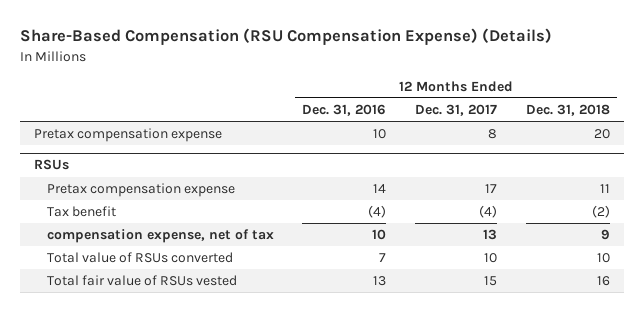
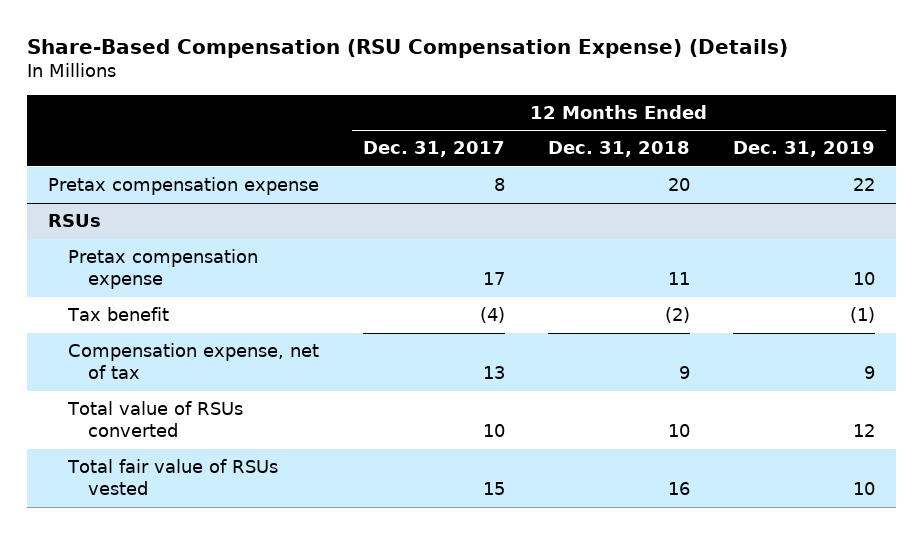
- | 12 Months Ended Dec. 31, 2016 | 12 Months Ended Dec. 31, 2017 | 12 Months Ended Dec. 31, 2018
+ | 12 Months Ended Dec. 31, 2017 | 12 Months Ended Dec. 31, 2018 | 12 Months Ended Dec. 31, 2019
@ RSUs
- compensation expense, net of tax | 10 | 13 | 9
+ Compensation expense, net of tax | 13 | 9 | 9

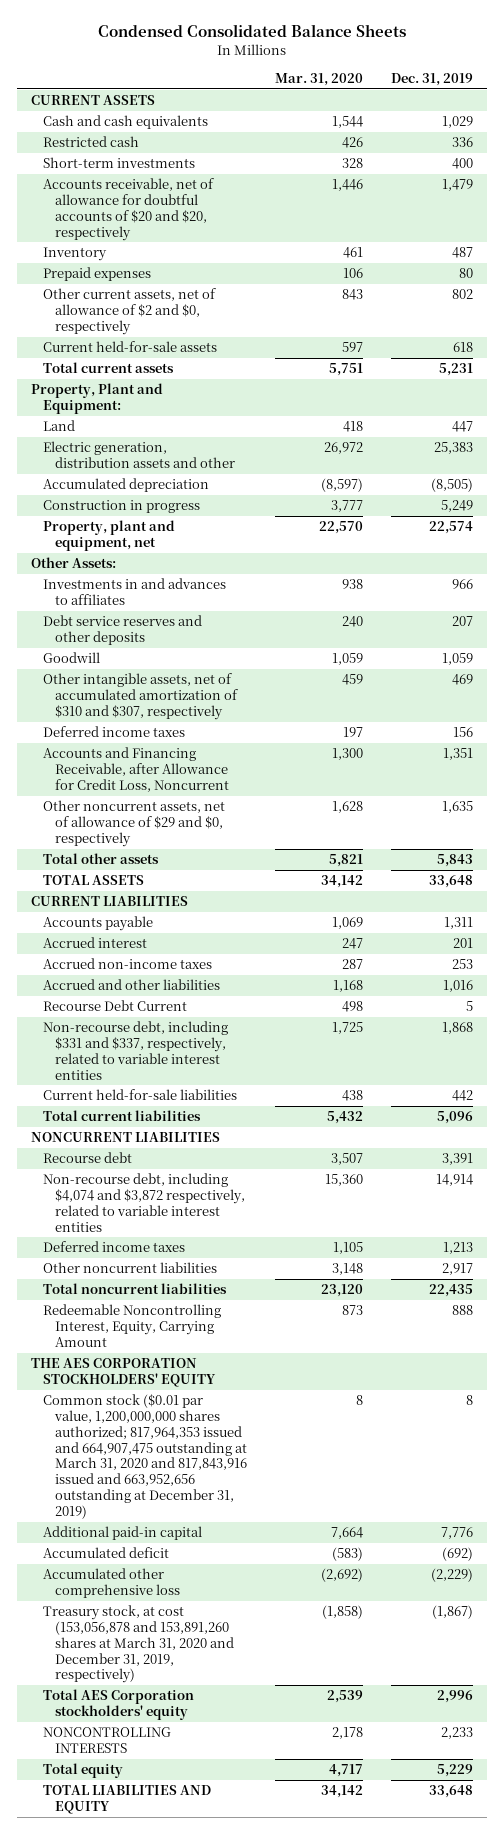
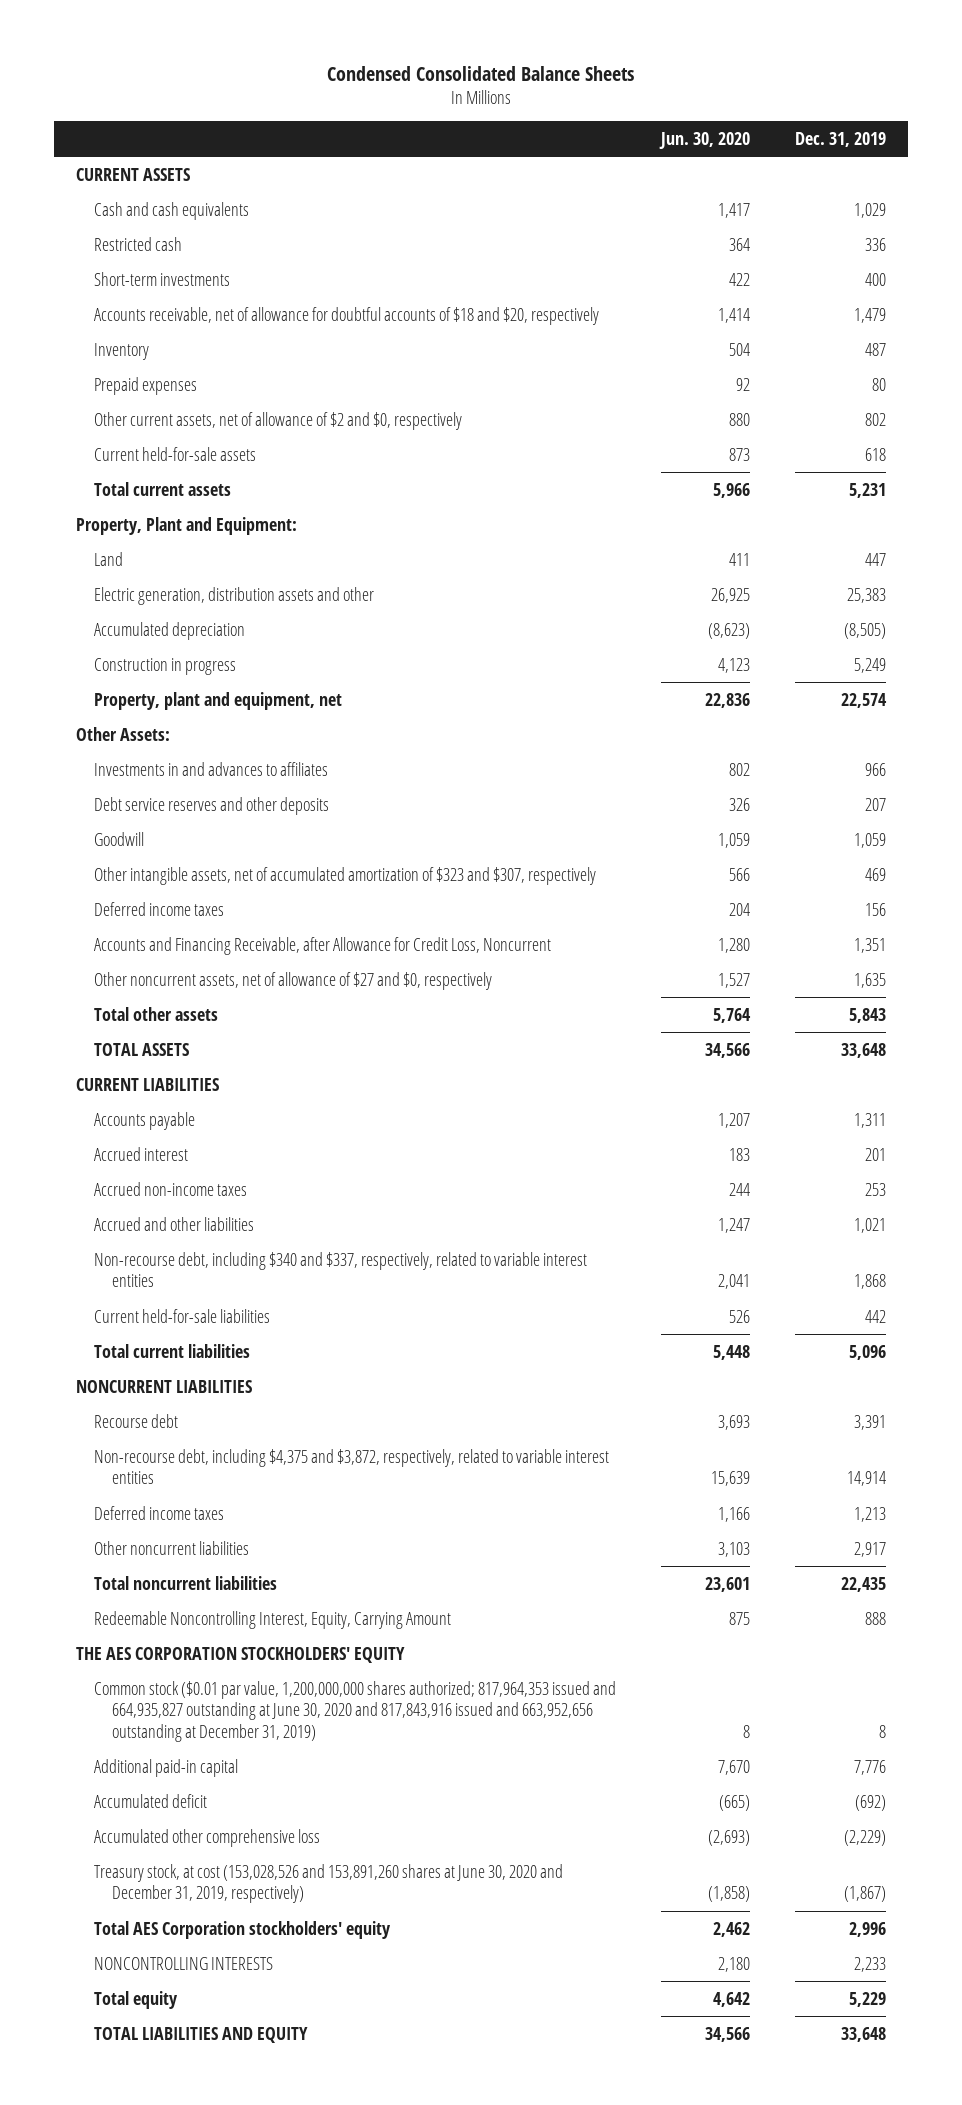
- | Mar. 31, 2020 | Dec. 31, 2019
+ | Jun. 30, 2020 | Dec. 31, 2019
- Accounts receivable, net of allowance for doubtful accounts of $20 and $20, respectively | 1,446 | 1,479
+ Accounts receivable, net of allowance for doubtful accounts of $18 and $20, respectively | 1,414 | 1,479
- Other intangible assets, net of accumulated amortization of $310 and $307, respectively | 459 | 469
+ Other intangible assets, net of accumulated amortization of $323 and $307, respectively | 566 | 469
- Other noncurrent assets, net of allowance of $29 and $0, respectively | 1,628 | 1,635
+ Other noncurrent assets, net of allowance of $27 and $0, respectively | 1,527 | 1,635
- Accrued and other liabilities | 1,168 | 1,016
- Recourse Debt Current | 498 | 5
- Non-recourse debt, including $331 and $337, respectively, related to variable interest entities | 1,725 | 1,868
+ Accrued and other liabilities | 1,247 | 1,021
+ Non-recourse debt, including $340 and $337, respectively, related to variable interest entities | 2,041 | 1,868
- Non-recourse debt, including $4,074 and $3,872 respectively, related to variable interest entities | 15,360 | 14,914
+ Non-recourse debt, including $4,375 and $3,872, respectively, related to variable interest entities | 15,639 | 14,914
- Common stock ($0.01 par value, 1,200,000,000 shares authorized; 817,964,353 issued and 664,907,475 outstanding at March 31, 2020 and 817,843,916 issued and 663,952,656 outstanding at December 31, 2019) | 8 | 8
+ Common stock ($0.01 par value, 1,200,000,000 shares authorized; 817,964,353 issued and 664,935,827 outstanding at June 30, 2020 and 817,843,916 issued and 663,952,656 outstanding at December 31, 2019) | 8 | 8
- Treasury stock, at cost (153,056,878 and 153,891,260 shares at March 31, 2020 and December 31, 2019, respectively) | (1,858) | (1,867)
+ Treasury stock, at cost (153,028,526 and 153,891,260 shares at June 30, 2020 and December 31, 2019, respectively) | (1,858) | (1,867)

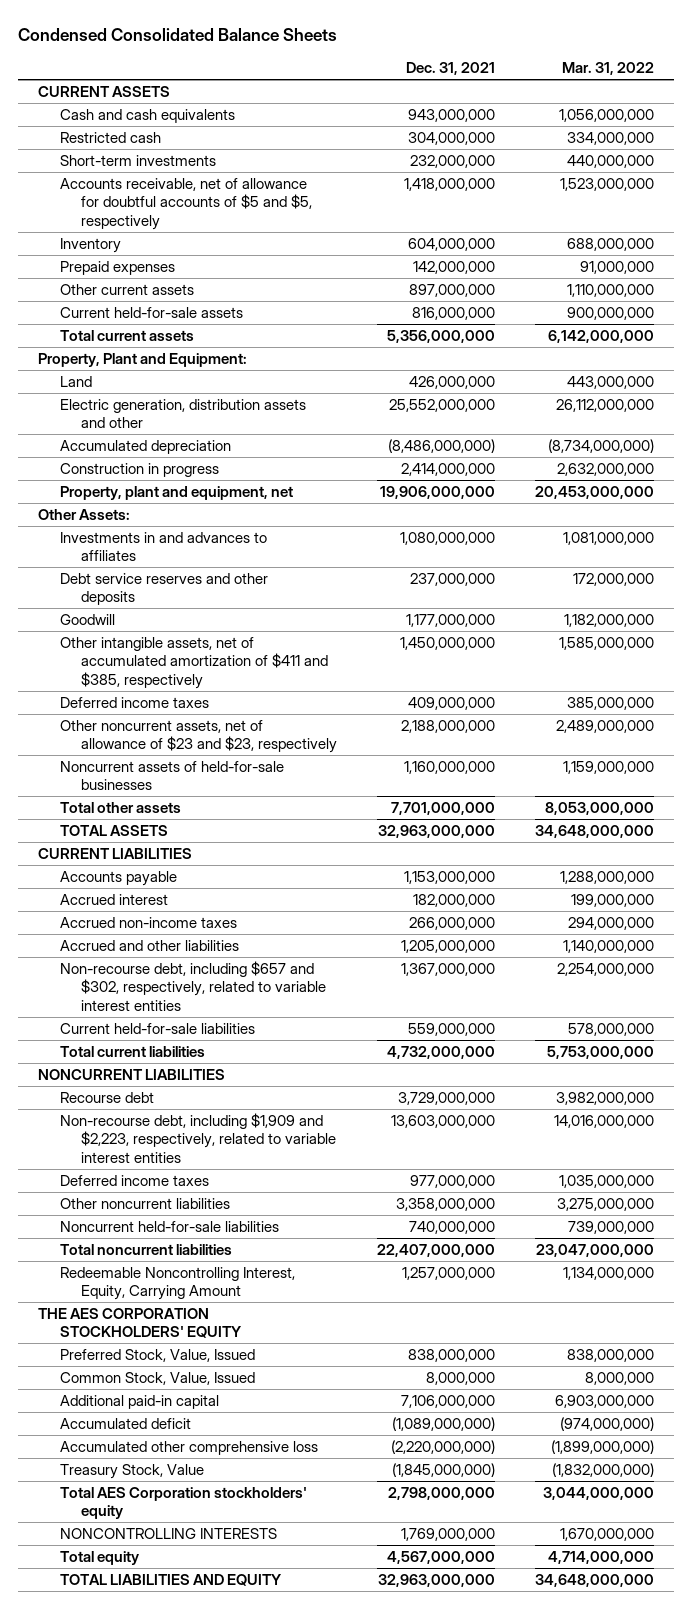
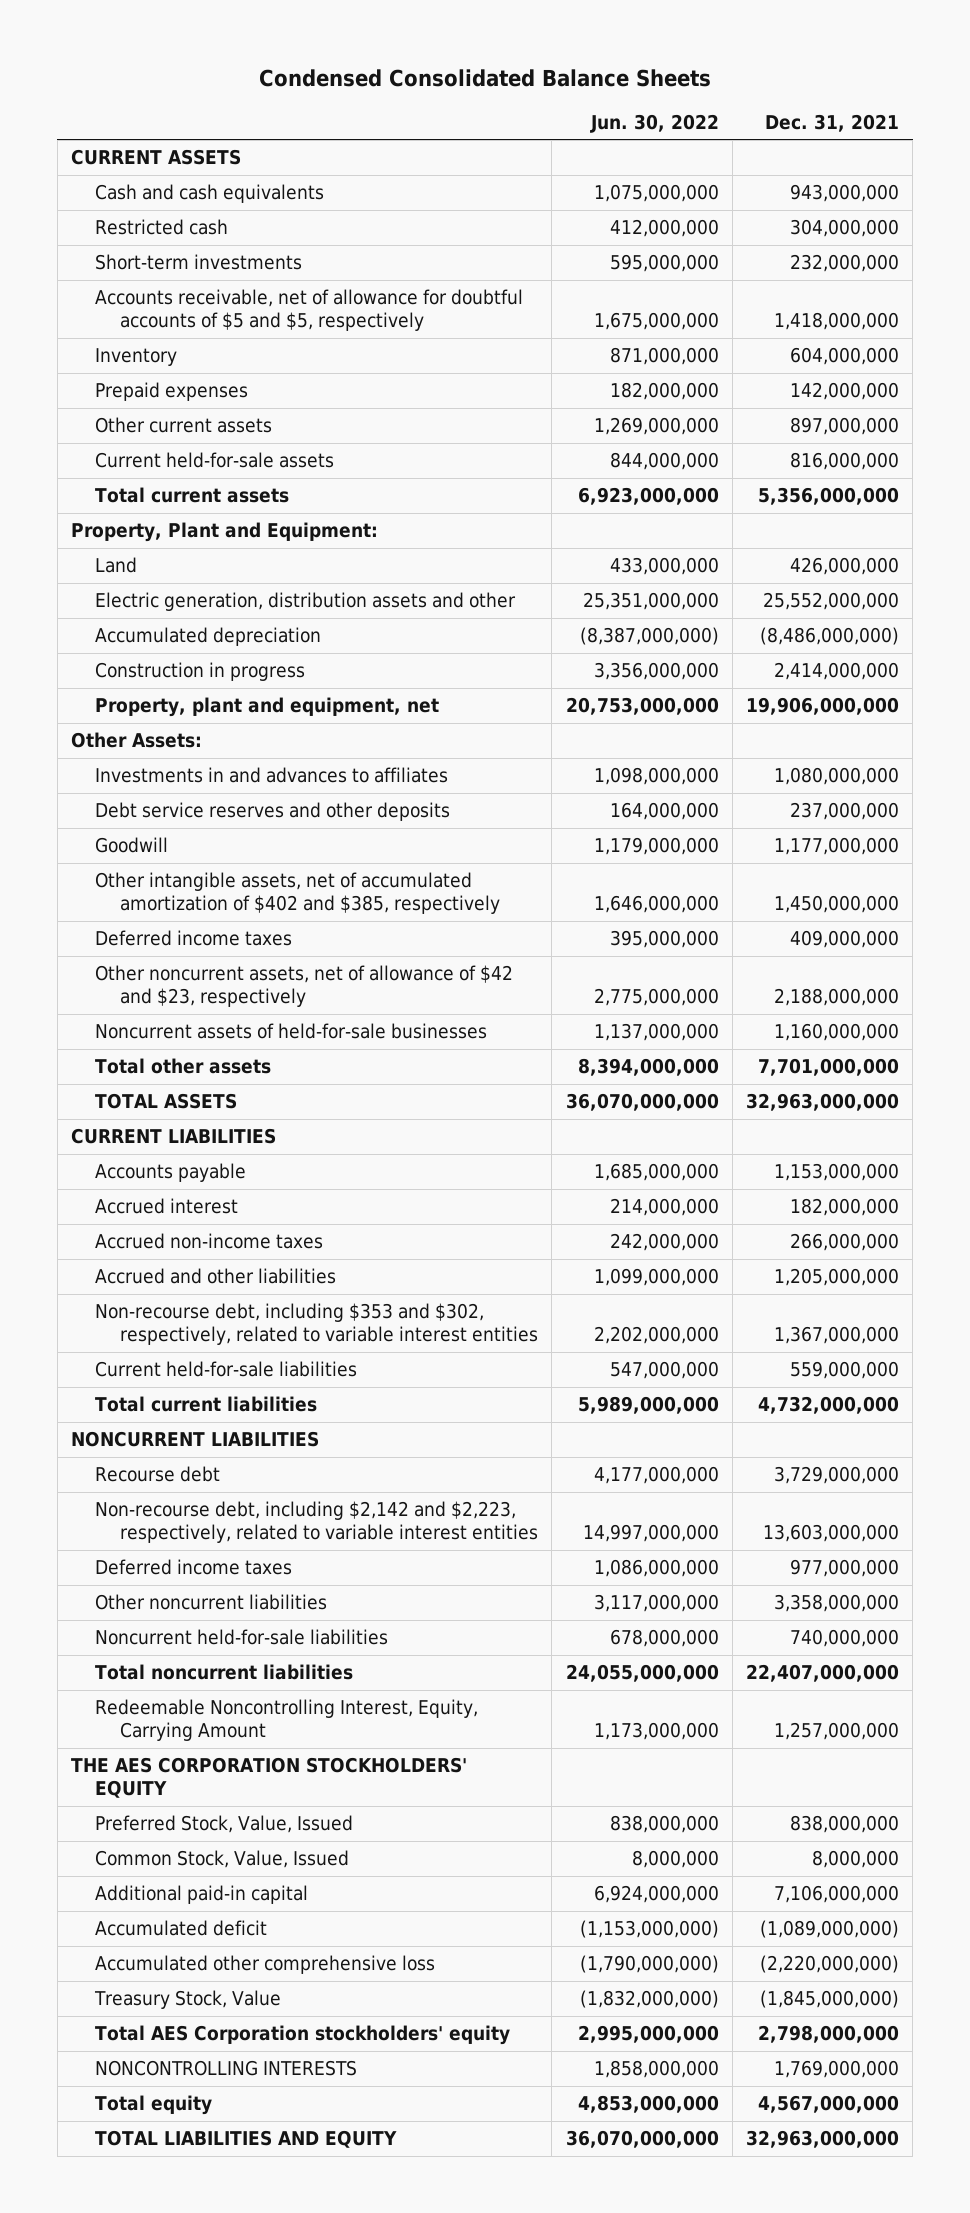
- | Dec. 31, 2021 | Mar. 31, 2022
+ | Jun. 30, 2022 | Dec. 31, 2021
- Other intangible assets, net of accumulated amortization of $411 and $385, respectively | 1,450,000,000 | 1,585,000,000
+ Other intangible assets, net of accumulated amortization of $402 and $385, respectively | 1,646,000,000 | 1,450,000,000
- Other noncurrent assets, net of allowance of $23 and $23, respectively | 2,188,000,000 | 2,489,000,000
+ Other noncurrent assets, net of allowance of $42 and $23, respectively | 2,775,000,000 | 2,188,000,000
- Non-recourse debt, including $657 and $302, respectively, related to variable interest entities | 1,367,000,000 | 2,254,000,000
+ Non-recourse debt, including $353 and $302, respectively, related to variable interest entities | 2,202,000,000 | 1,367,000,000
- Non-recourse debt, including $1,909 and $2,223, respectively, related to variable interest entities | 13,603,000,000 | 14,016,000,000
+ Non-recourse debt, including $2,142 and $2,223, respectively, related to variable interest entities | 14,997,000,000 | 13,603,000,000

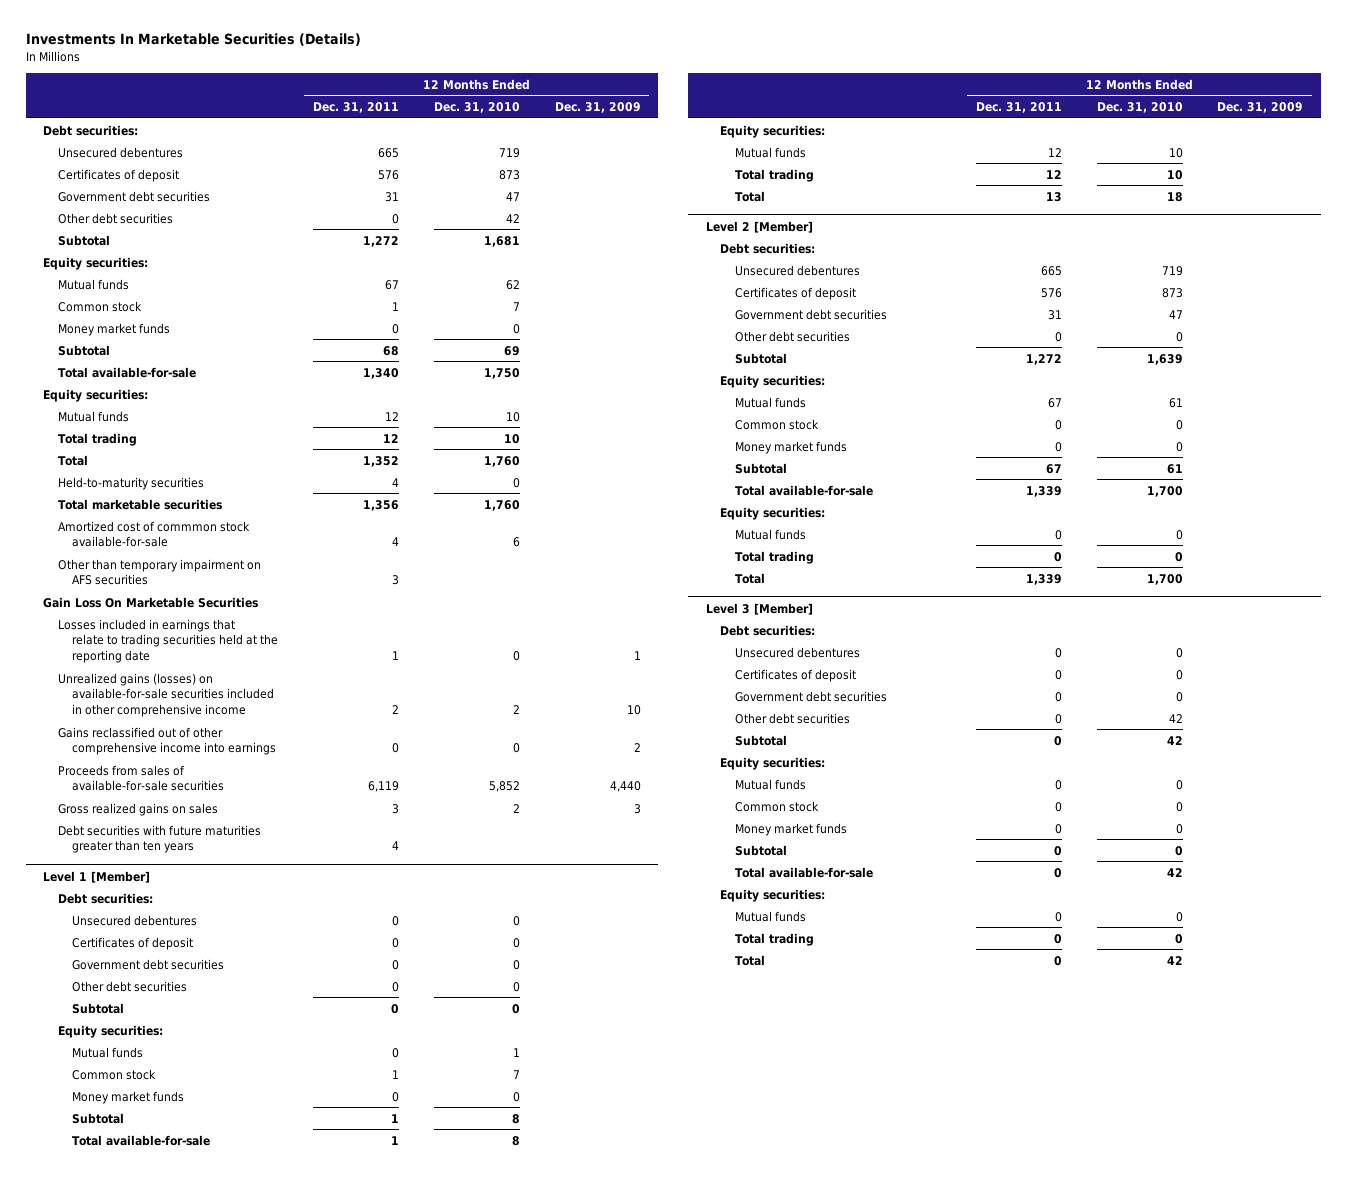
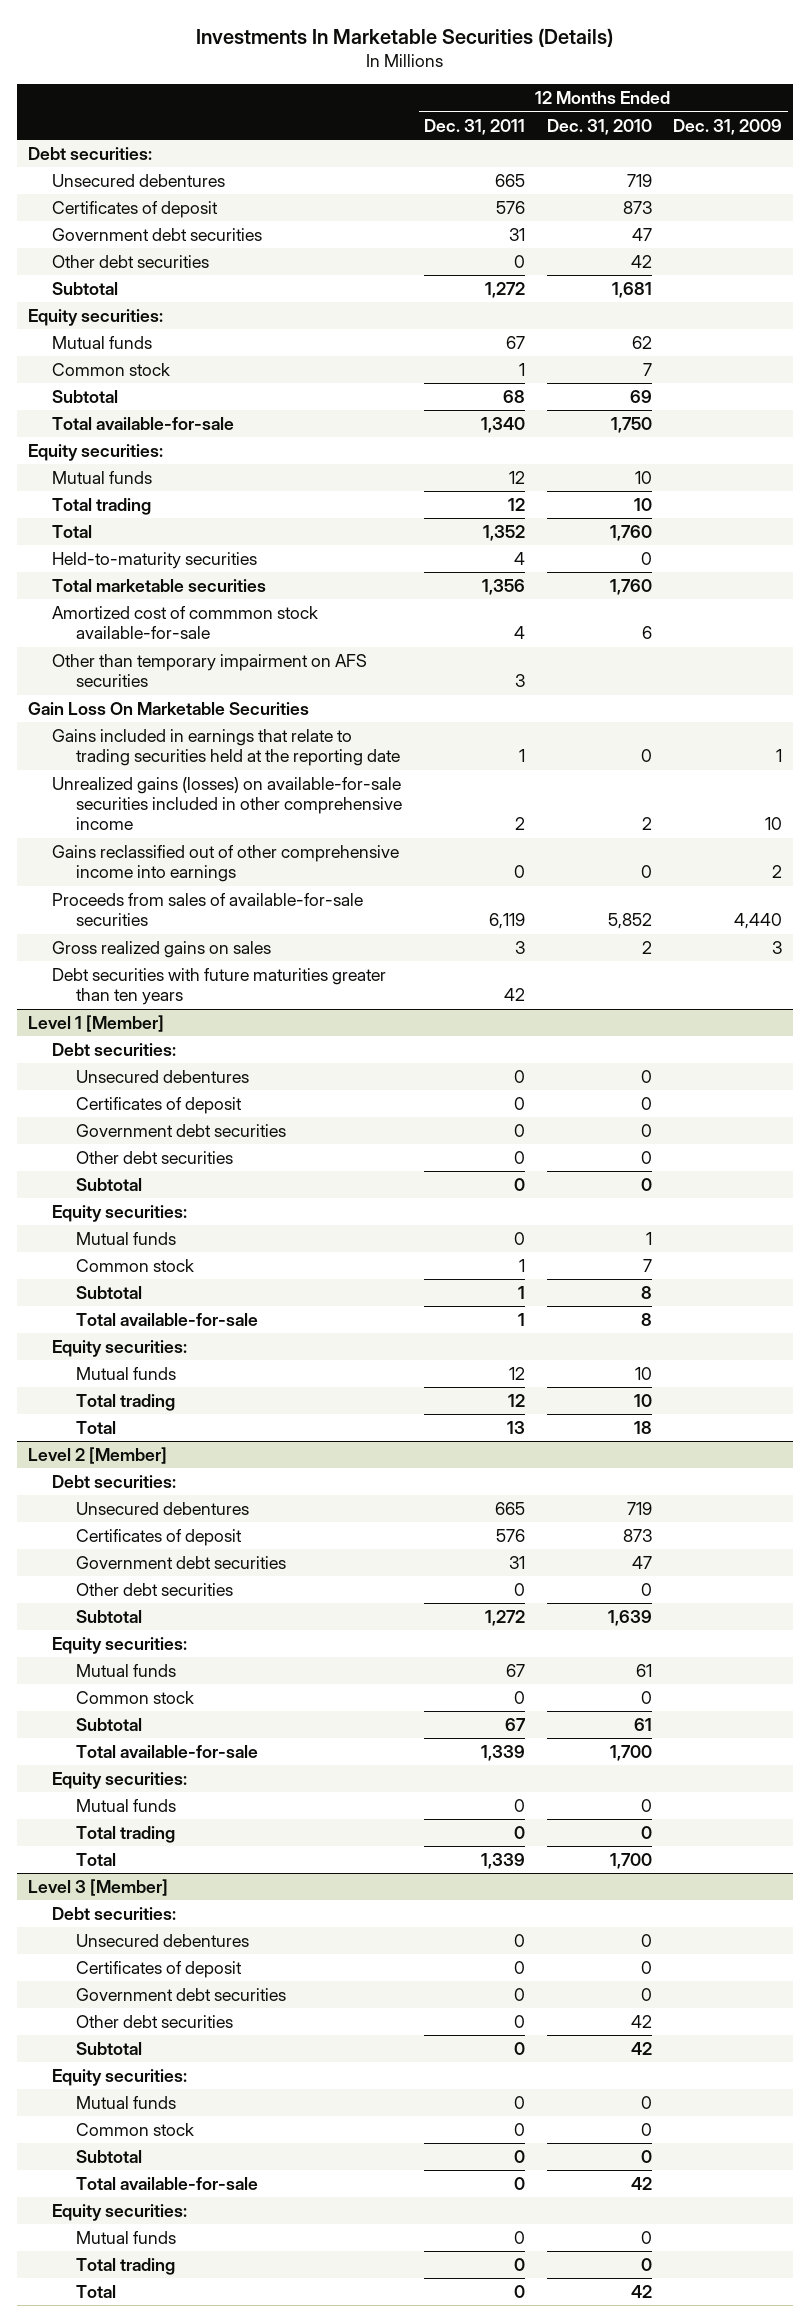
- Money market funds | 0 | 0 |
- Losses included in earnings that relate to trading securities held at the reporting date | 1 | 0 | 1
+ Gains included in earnings that relate to trading securities held at the reporting date | 1 | 0 | 1
- Debt securities with future maturities greater than ten years | 4 | |
+ Debt securities with future maturities greater than ten years | 42 | |
@ Level 1 [Member]
- Money market funds | 0 | 0 |
@ Level 2 [Member]
- Money market funds | 0 | 0 |
@ Level 3 [Member]
- Money market funds | 0 | 0 |

